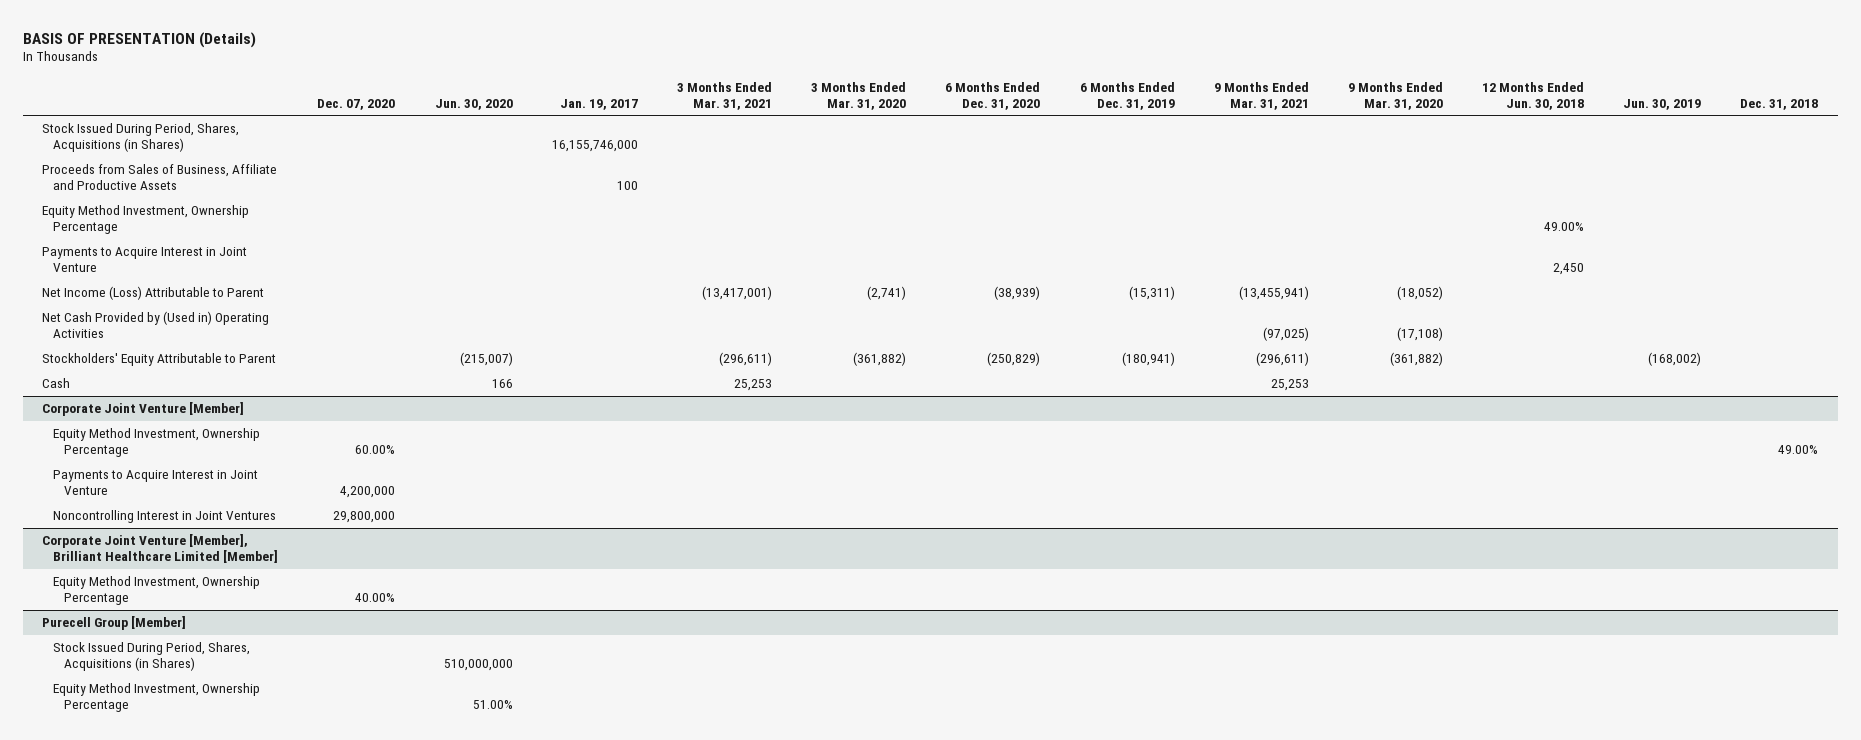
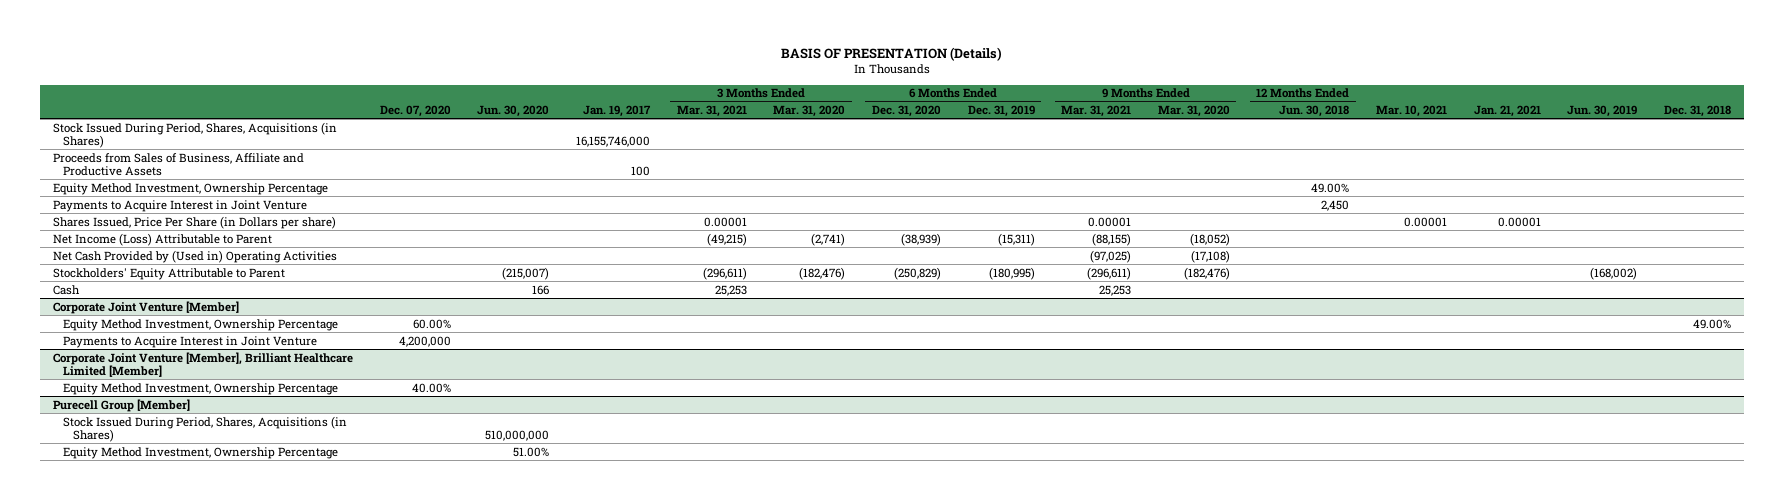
- | Dec. 07, 2020 | Jun. 30, 2020 | Jan. 19, 2017 | 3 Months Ended Mar. 31, 2021 | 3 Months Ended Mar. 31, 2020 | 6 Months Ended Dec. 31, 2020 | 6 Months Ended Dec. 31, 2019 | 9 Months Ended Mar. 31, 2021 | 9 Months Ended Mar. 31, 2020 | 12 Months Ended Jun. 30, 2018 | Jun. 30, 2019 | Dec. 31, 2018
+ | Dec. 07, 2020 | Jun. 30, 2020 | Jan. 19, 2017 | 3 Months Ended Mar. 31, 2021 | 3 Months Ended Mar. 31, 2020 | 6 Months Ended Dec. 31, 2020 | 6 Months Ended Dec. 31, 2019 | 9 Months Ended Mar. 31, 2021 | 9 Months Ended Mar. 31, 2020 | 12 Months Ended Jun. 30, 2018 | Mar. 10, 2021 | Jan. 21, 2021 | Jun. 30, 2019 | Dec. 31, 2018
- Net Income (Loss) Attributable to Parent | | | | (13,417,001) | (2,741) | (38,939) | (15,311) | (13,455,941) | (18,052) | | |
+ Shares Issued, Price Per Share (in Dollars per share) | | | | 0.00001 | | | | 0.00001 | | | 0.00001 | 0.00001 | |
+ Net Income (Loss) Attributable to Parent | | | | (49,215) | (2,741) | (38,939) | (15,311) | (88,155) | (18,052) | | | | |
- Stockholders' Equity Attributable to Parent | | (215,007) | | (296,611) | (361,882) | (250,829) | (180,941) | (296,611) | (361,882) | | (168,002) |
+ Stockholders' Equity Attributable to Parent | | (215,007) | | (296,611) | (182,476) | (250,829) | (180,995) | (296,611) | (182,476) | | | | (168,002) |
@ Corporate Joint Venture [Member]
- Noncontrolling Interest in Joint Ventures | 29,800,000 | | | | | | | | | | |

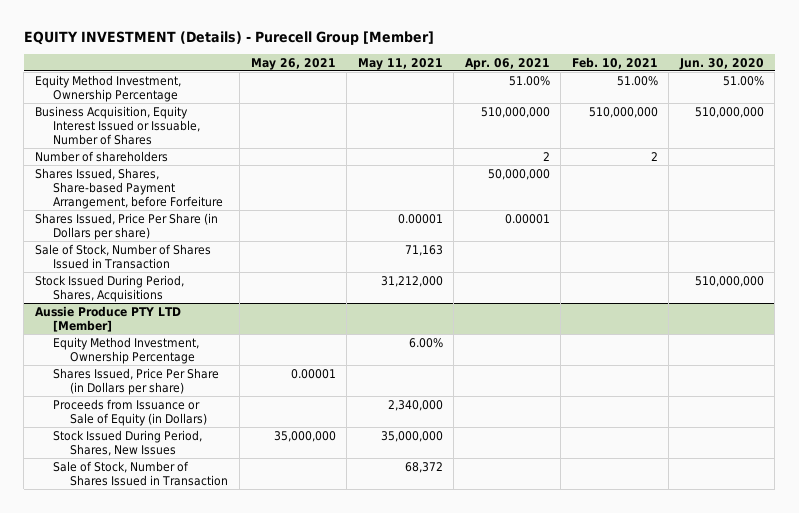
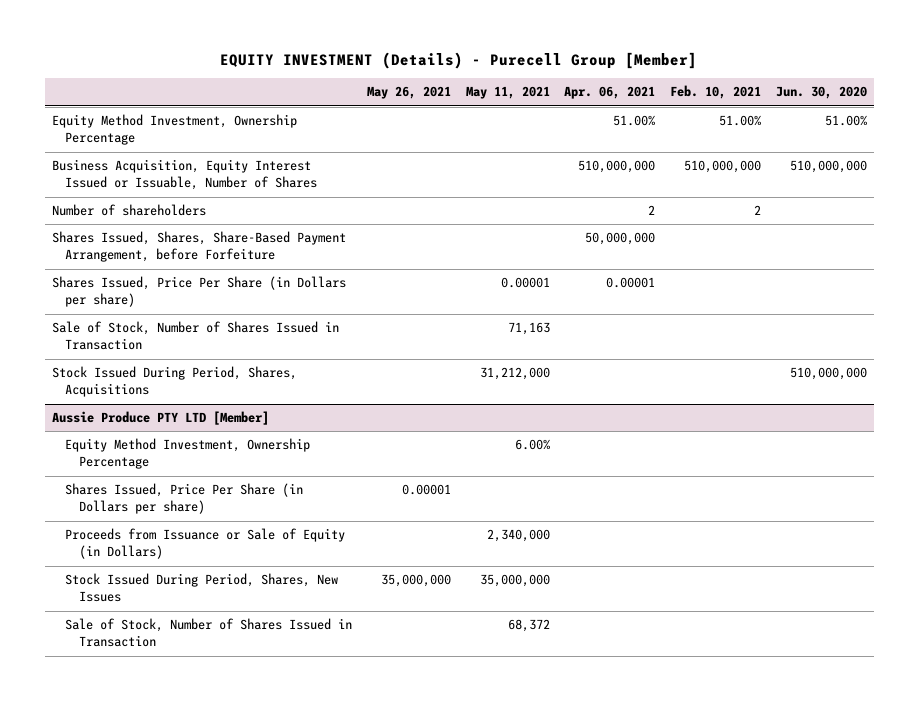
- Shares Issued, Shares, Share-based Payment Arrangement, before Forfeiture | | | 50,000,000 | |
+ Shares Issued, Shares, Share-Based Payment Arrangement, before Forfeiture | | | 50,000,000 | |

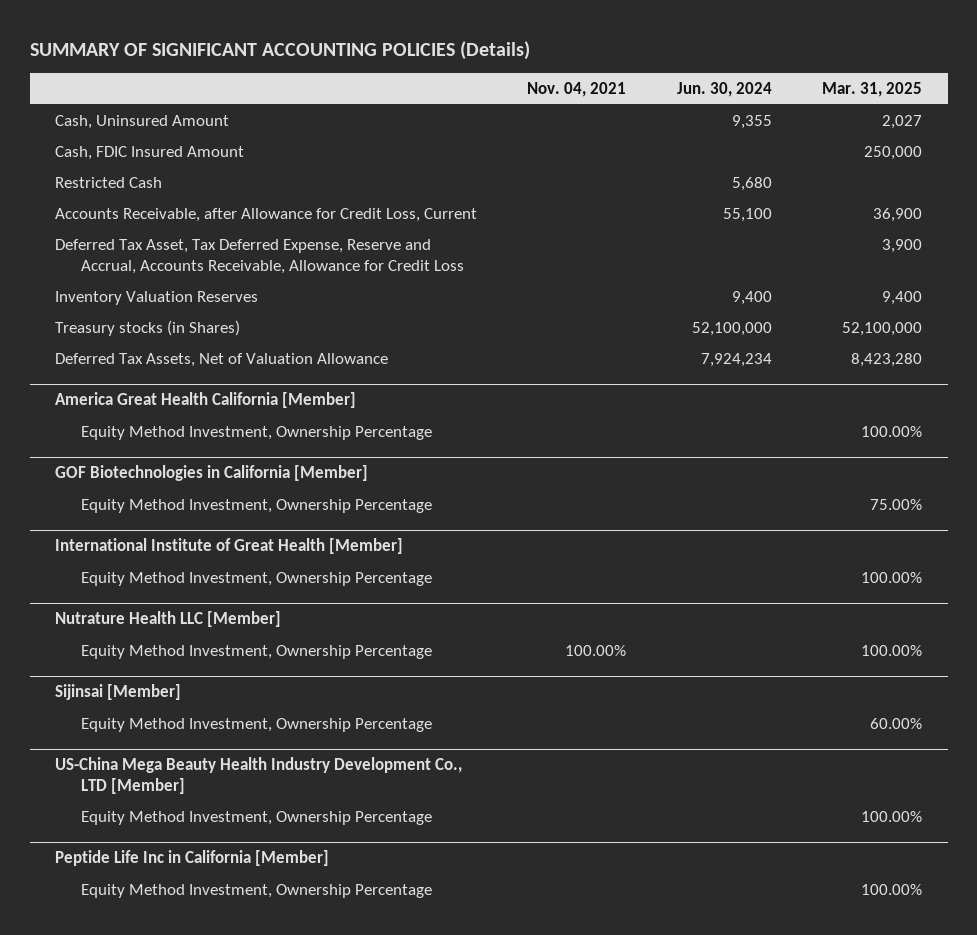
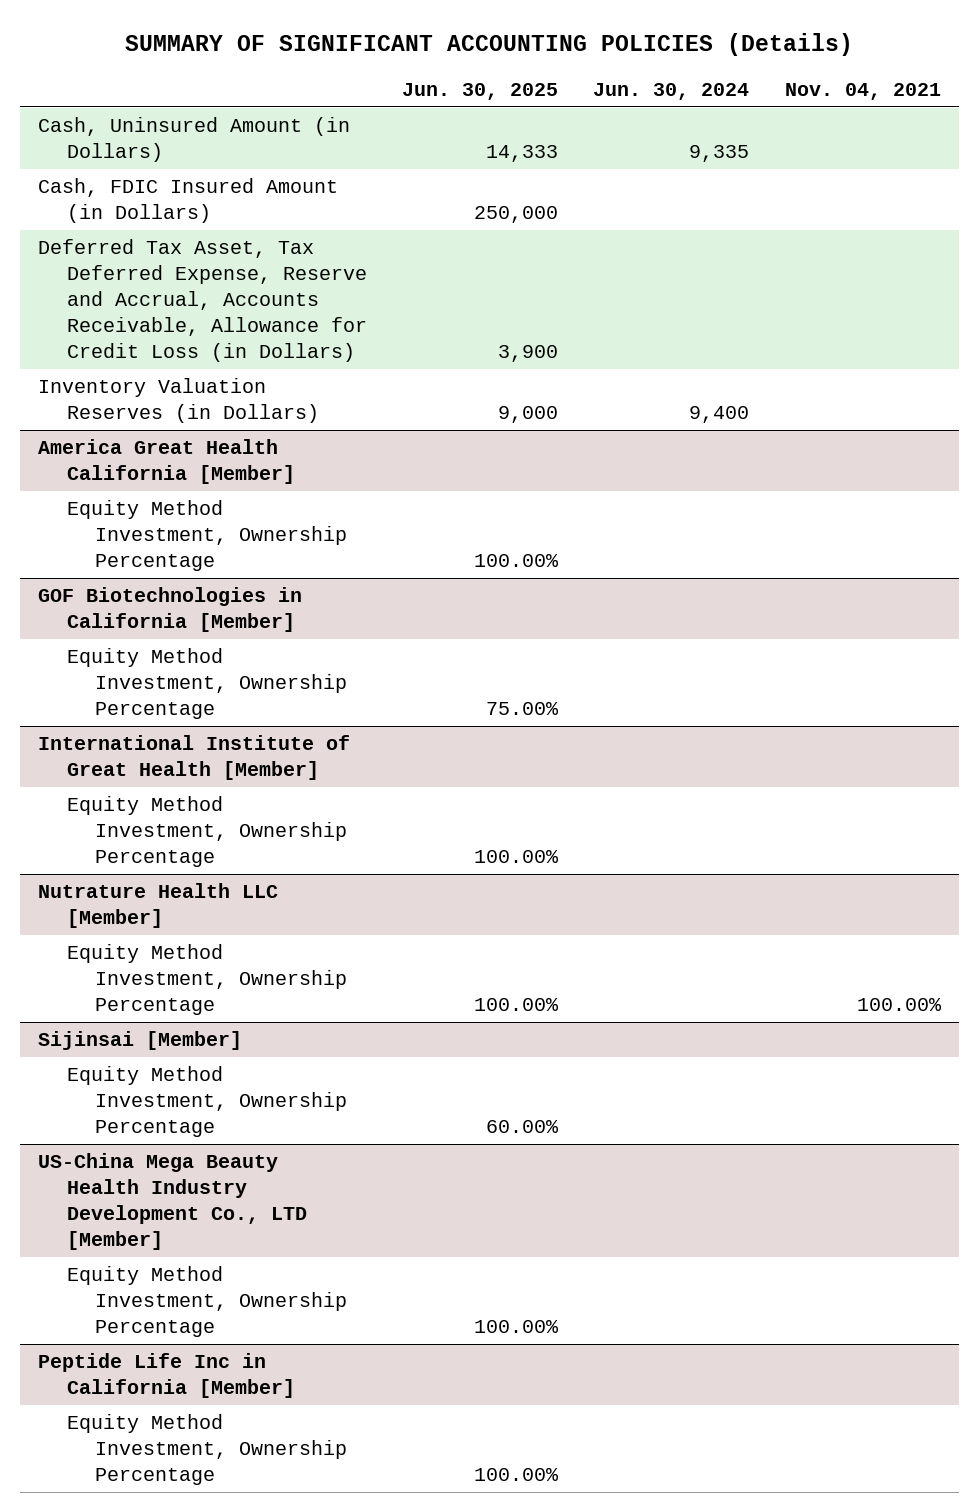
- | Nov. 04, 2021 | Jun. 30, 2024 | Mar. 31, 2025
+ | Jun. 30, 2025 | Jun. 30, 2024 | Nov. 04, 2021
- Cash, Uninsured Amount | | 9,355 | 2,027
- Cash, FDIC Insured Amount | | | 250,000
- Restricted Cash | | 5,680 |
- Accounts Receivable, after Allowance for Credit Loss, Current | | 55,100 | 36,900
- Deferred Tax Asset, Tax Deferred Expense, Reserve and Accrual, Accounts Receivable, Allowance for Credit Loss | | | 3,900
- Inventory Valuation Reserves | | 9,400 | 9,400
- Treasury stocks (in Shares) | | 52,100,000 | 52,100,000
- Deferred Tax Assets, Net of Valuation Allowance | | 7,924,234 | 8,423,280
+ Cash, Uninsured Amount (in Dollars) | 14,333 | 9,335 |
+ Cash, FDIC Insured Amount (in Dollars) | 250,000 | |
+ Deferred Tax Asset, Tax Deferred Expense, Reserve and Accrual, Accounts Receivable, Allowance for Credit Loss (in Dollars) | 3,900 | |
+ Inventory Valuation Reserves (in Dollars) | 9,000 | 9,400 |

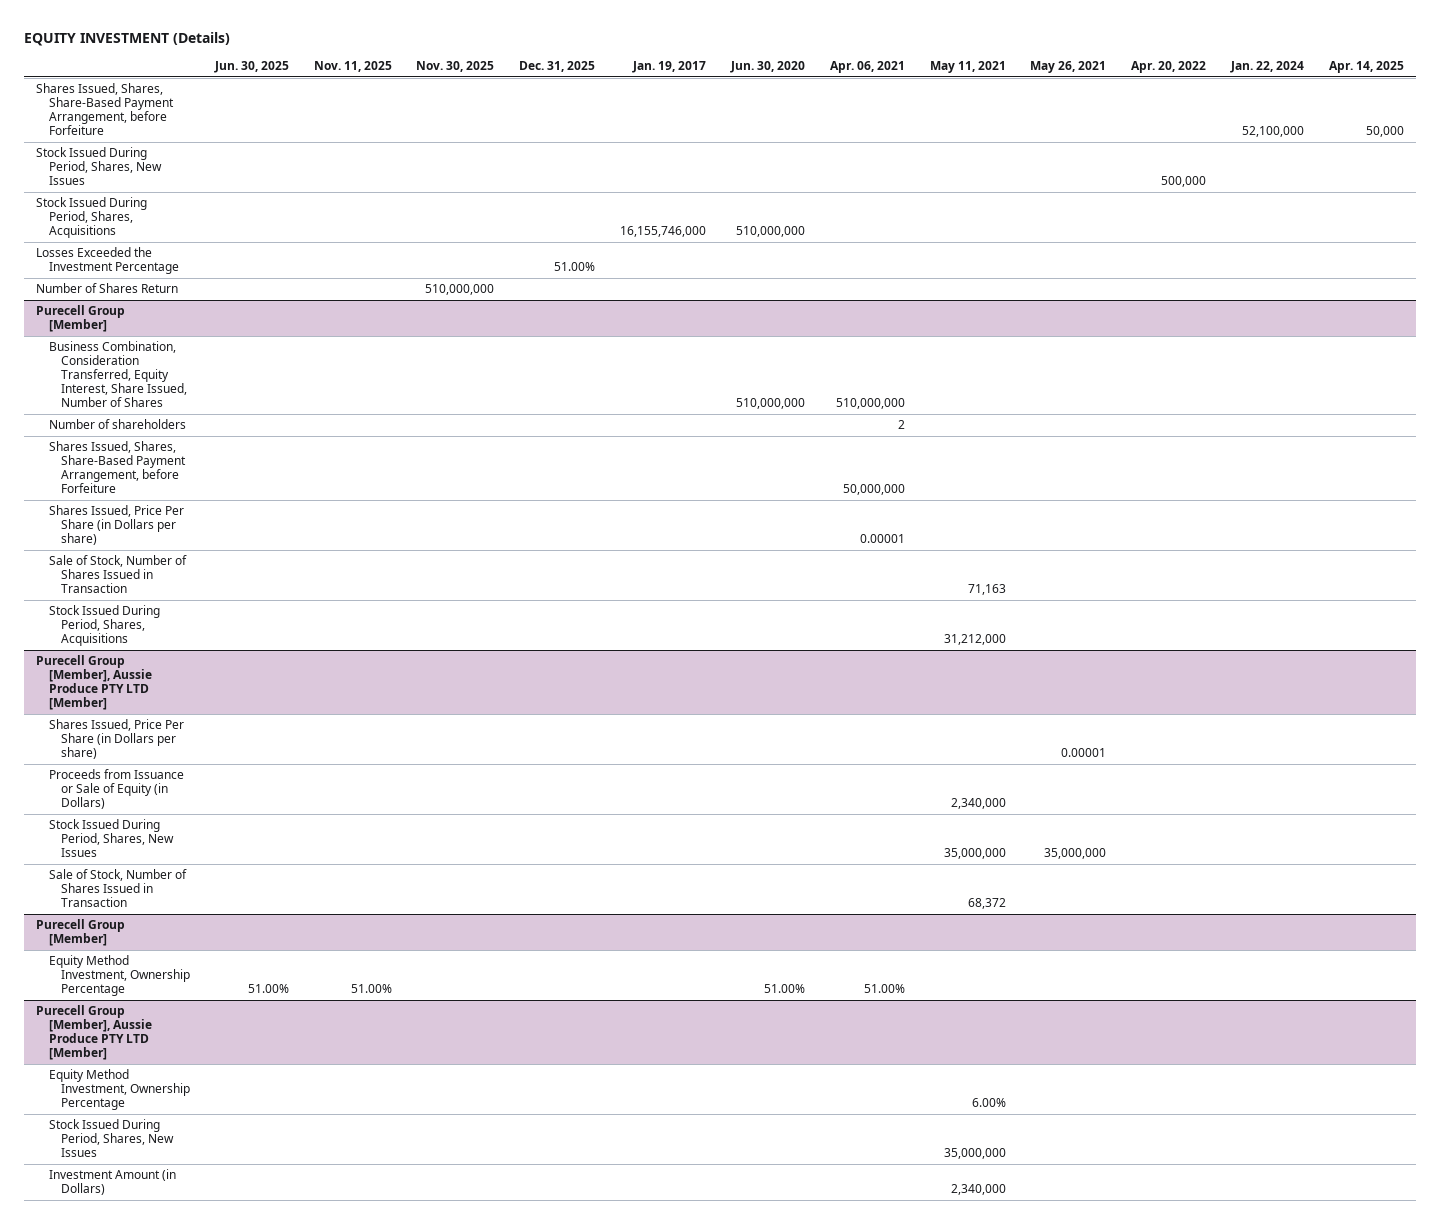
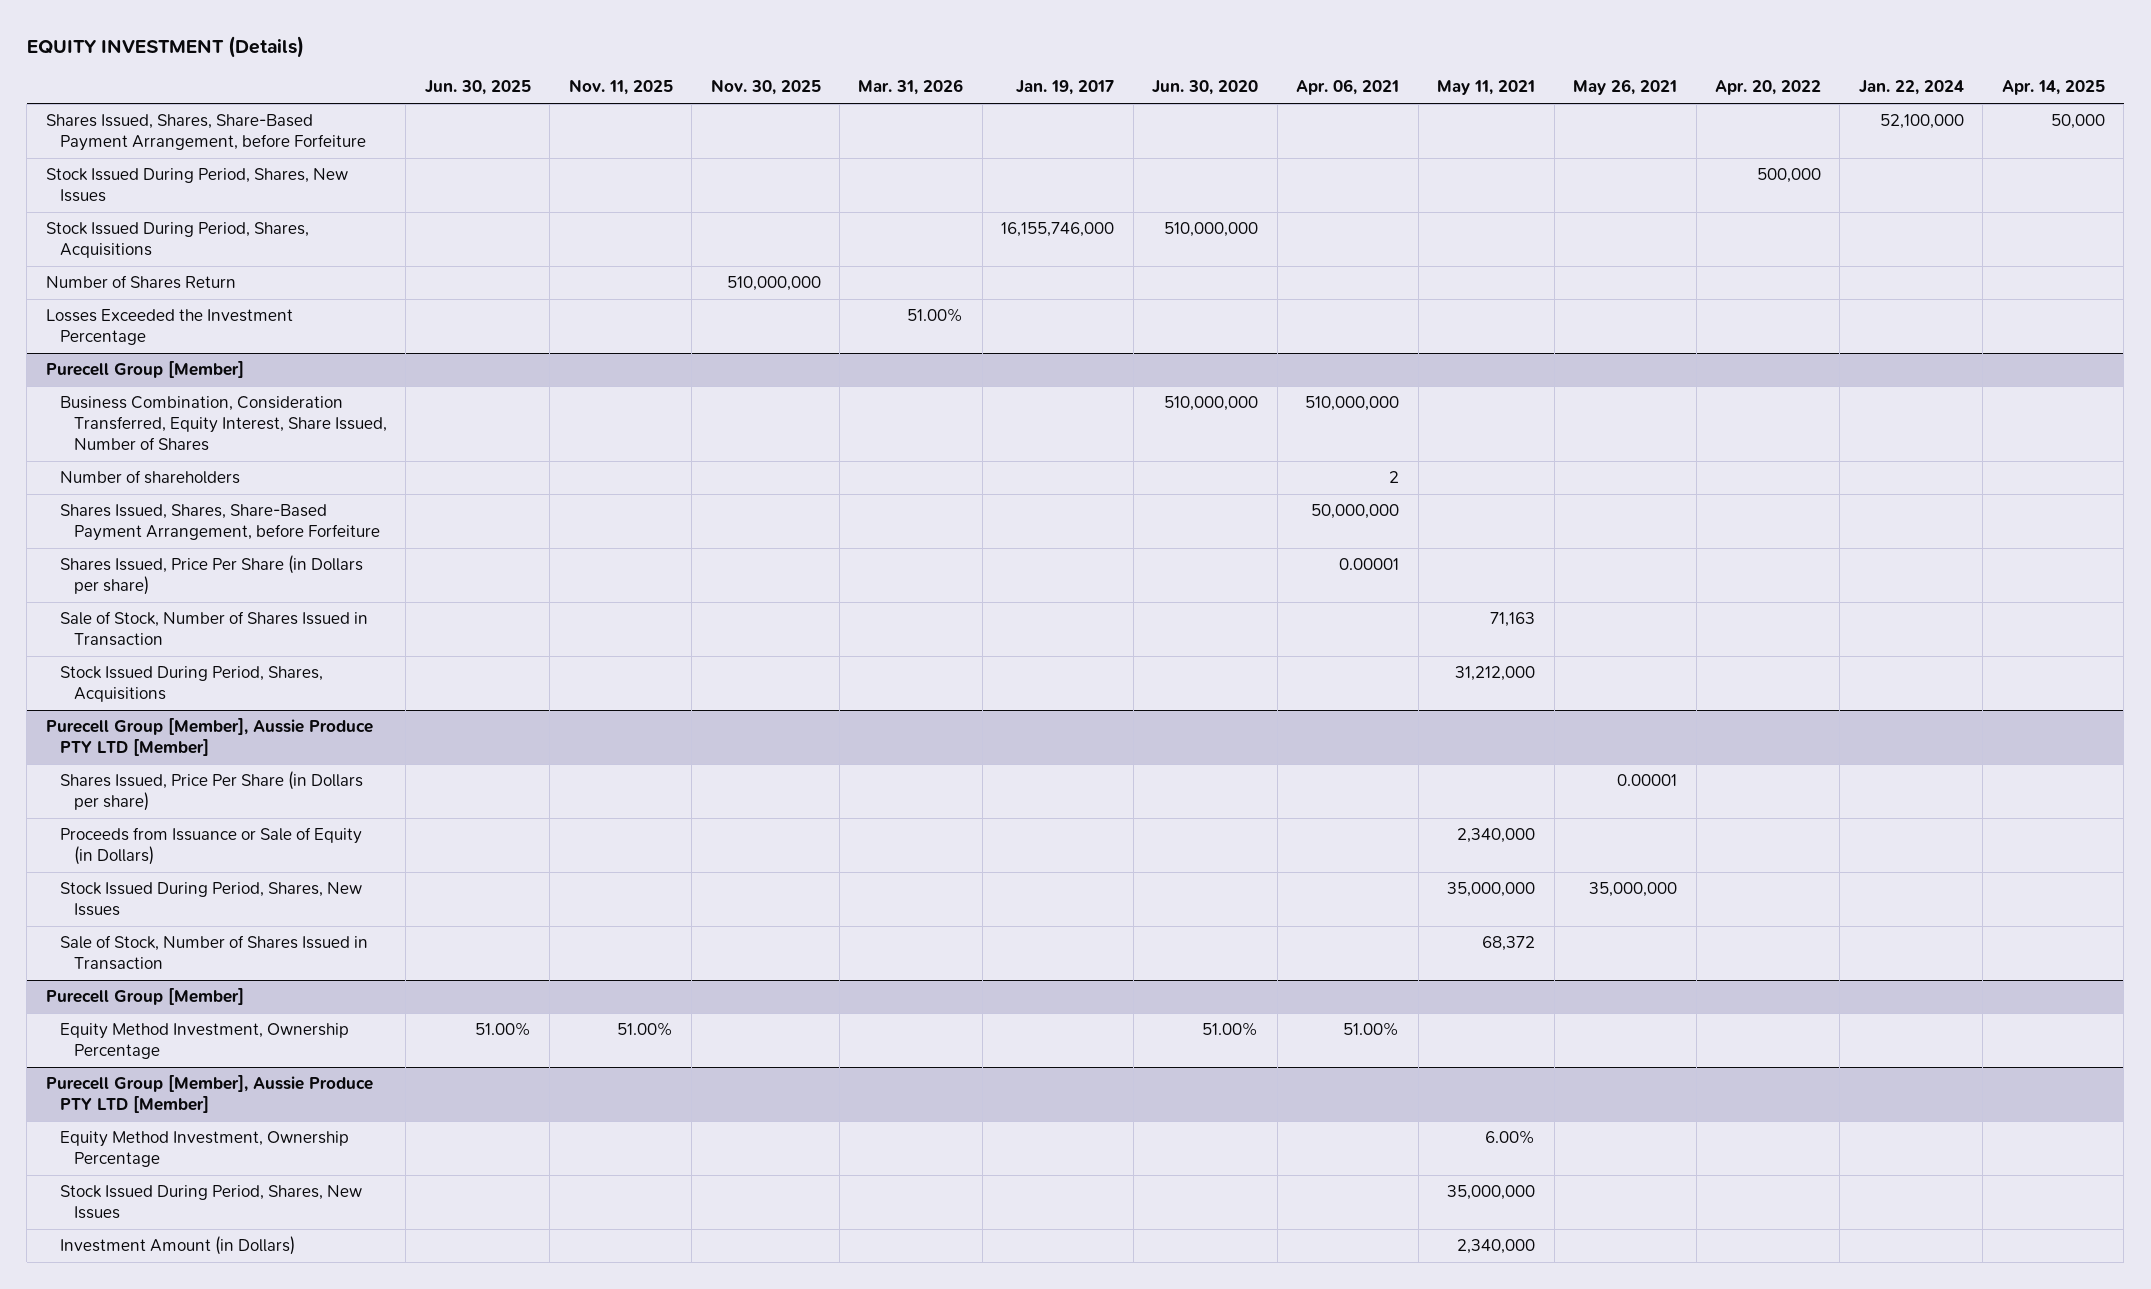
- | Jun. 30, 2025 | Nov. 11, 2025 | Nov. 30, 2025 | Dec. 31, 2025 | Jan. 19, 2017 | Jun. 30, 2020 | Apr. 06, 2021 | May 11, 2021 | May 26, 2021 | Apr. 20, 2022 | Jan. 22, 2024 | Apr. 14, 2025
+ | Jun. 30, 2025 | Nov. 11, 2025 | Nov. 30, 2025 | Mar. 31, 2026 | Jan. 19, 2017 | Jun. 30, 2020 | Apr. 06, 2021 | May 11, 2021 | May 26, 2021 | Apr. 20, 2022 | Jan. 22, 2024 | Apr. 14, 2025
moved down: Losses Exceeded the Investment Percentage | | | | 51.00% | | | | | | | |

